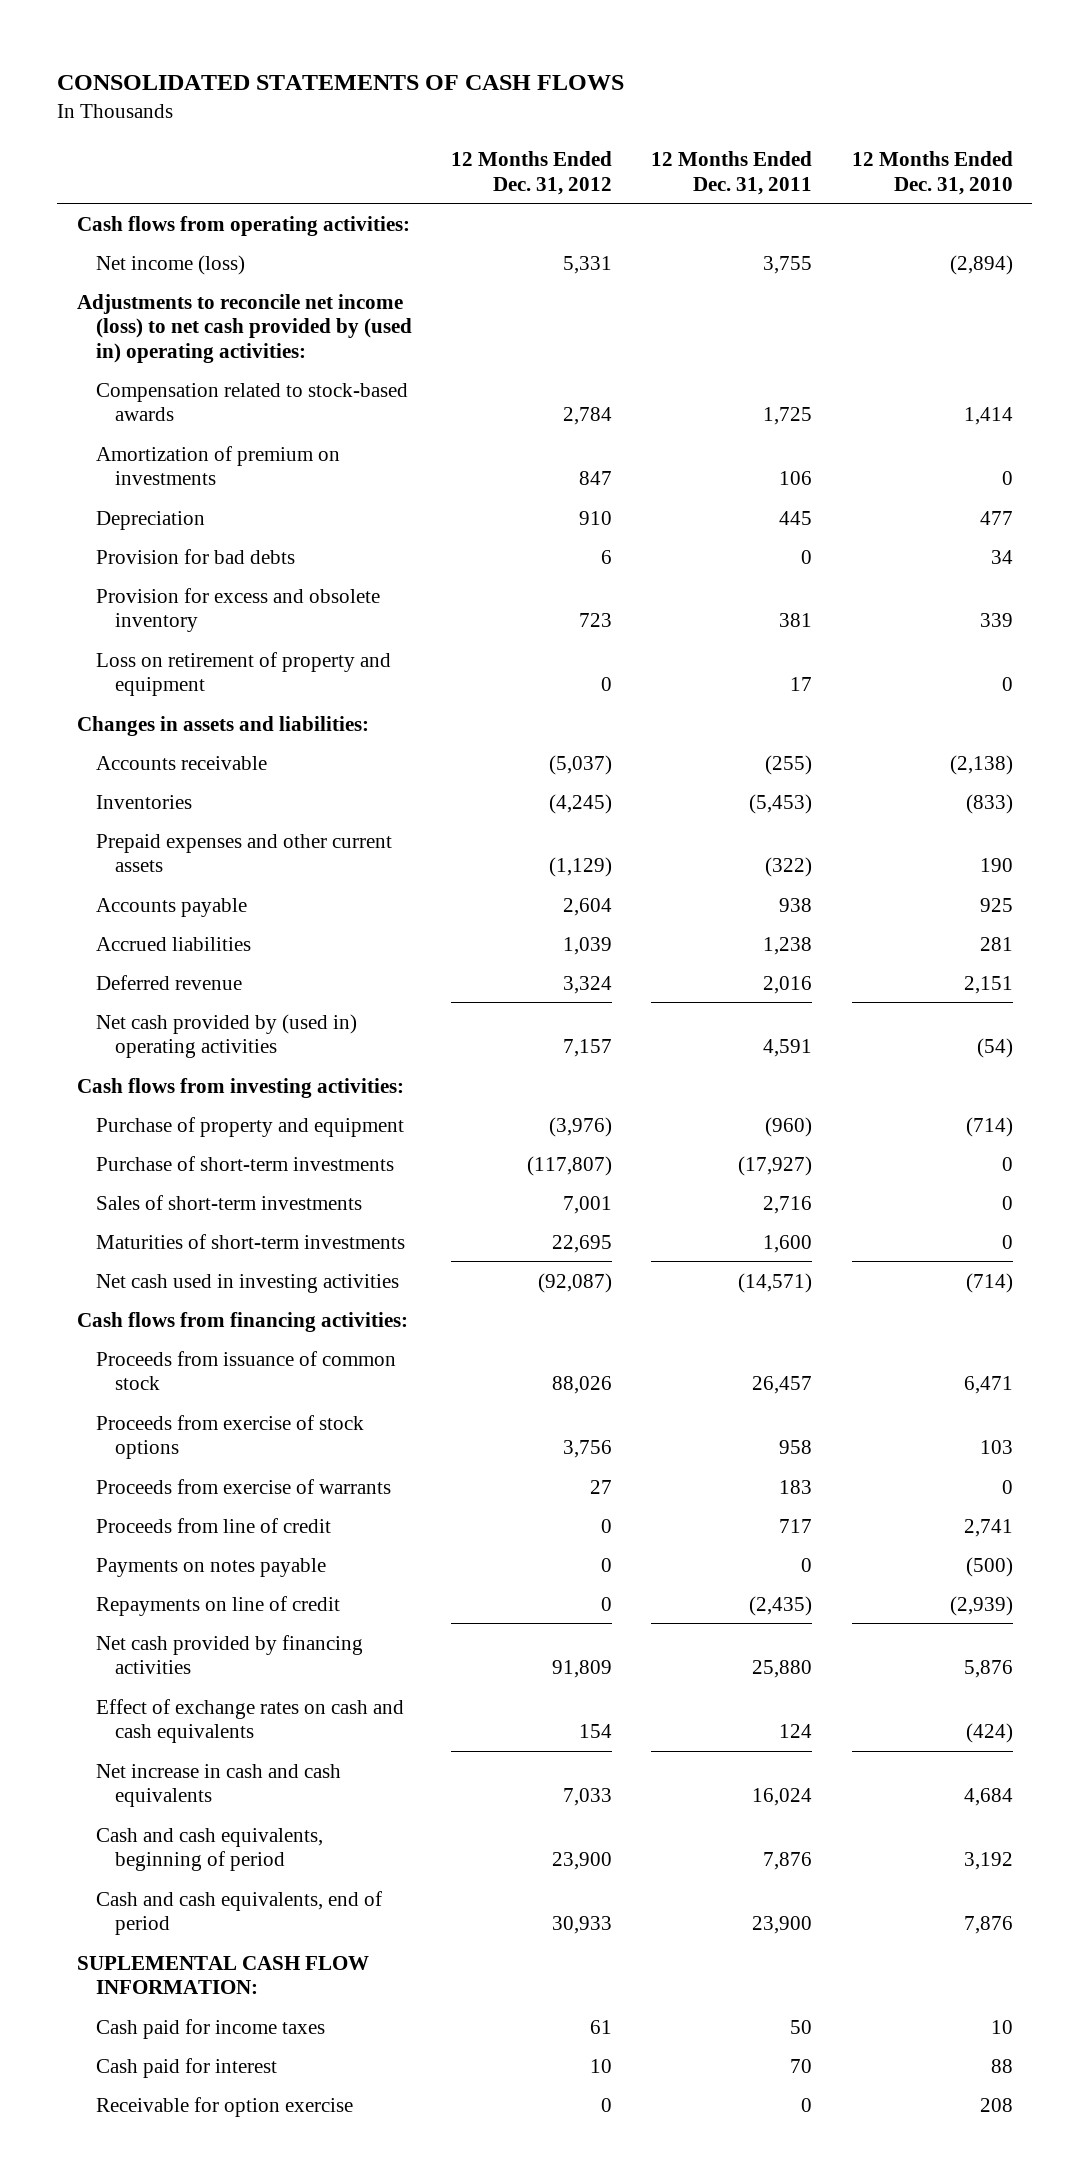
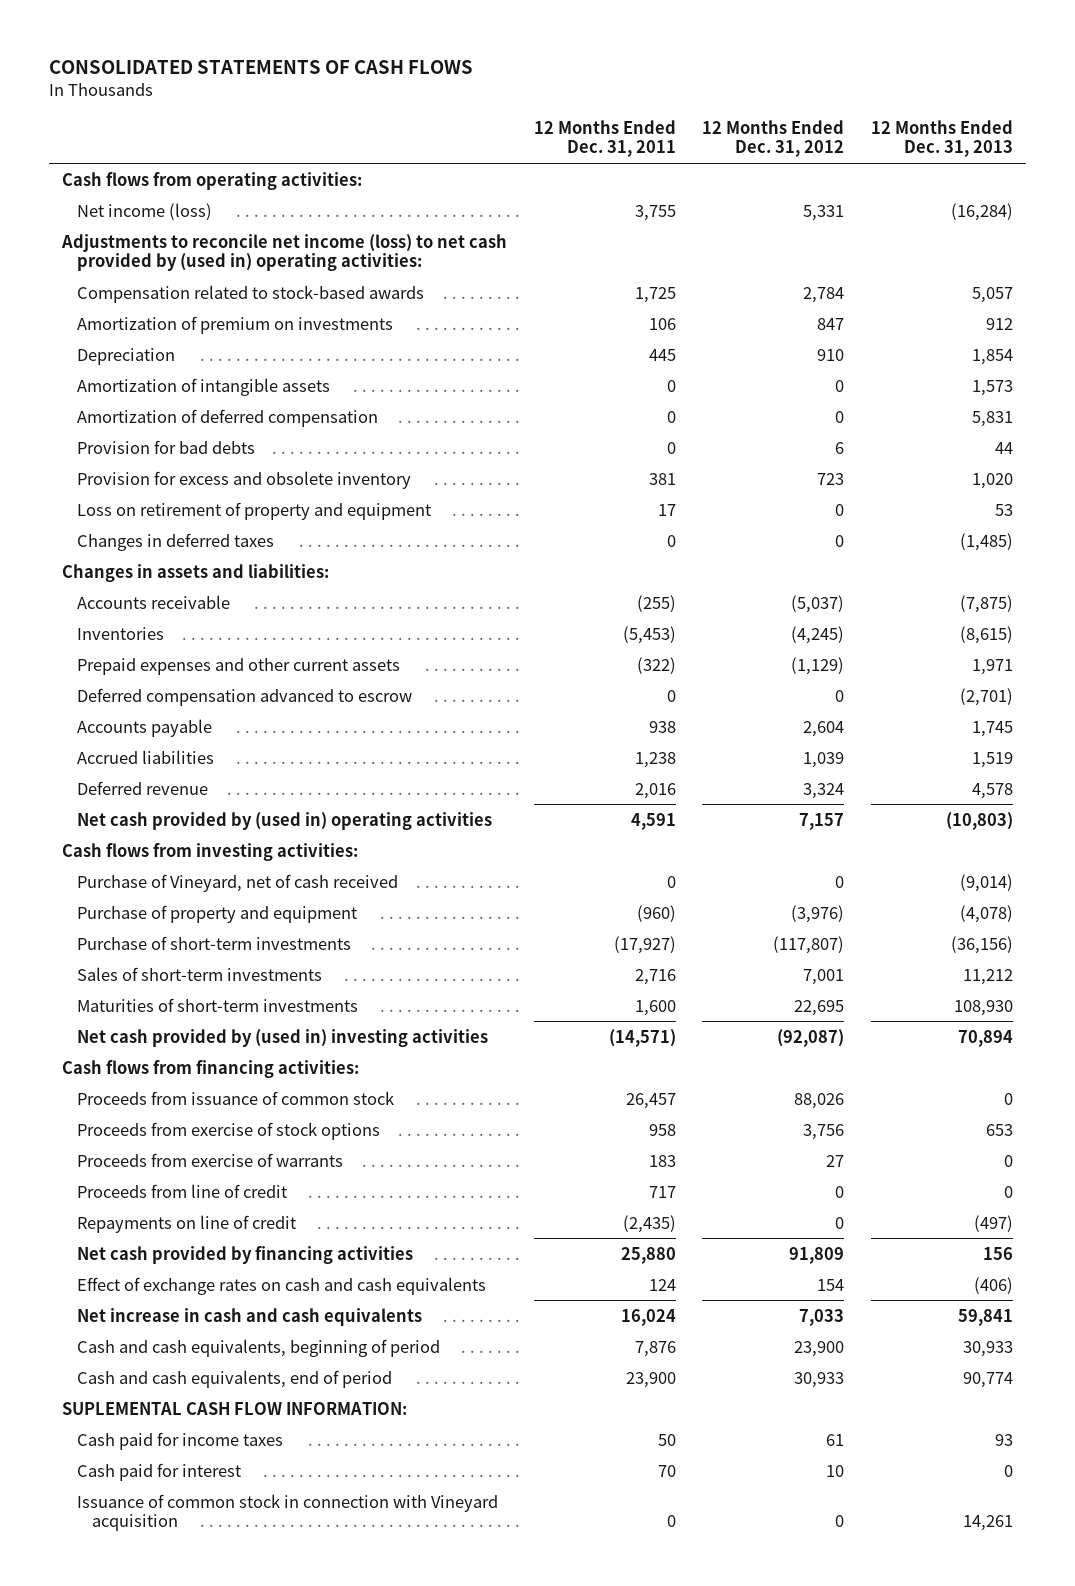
- | 12 Months Ended Dec. 31, 2012 | 12 Months Ended Dec. 31, 2011 | 12 Months Ended Dec. 31, 2010
+ | 12 Months Ended Dec. 31, 2011 | 12 Months Ended Dec. 31, 2012 | 12 Months Ended Dec. 31, 2013
+ Amortization of intangible assets | 0 | 0 | 1,573
+ Amortization of deferred compensation | 0 | 0 | 5,831
+ Changes in deferred taxes | 0 | 0 | (1,485)
+ Deferred compensation advanced to escrow | 0 | 0 | (2,701)
+ Purchase of Vineyard, net of cash received | 0 | 0 | (9,014)
- Net cash used in investing activities | (92,087) | (14,571) | (714)
+ Net cash provided by (used in) investing activities | (14,571) | (92,087) | 70,894
- Payments on notes payable | 0 | 0 | (500)
- Receivable for option exercise | 0 | 0 | 208
+ Issuance of common stock in connection with Vineyard acquisition | 0 | 0 | 14,261

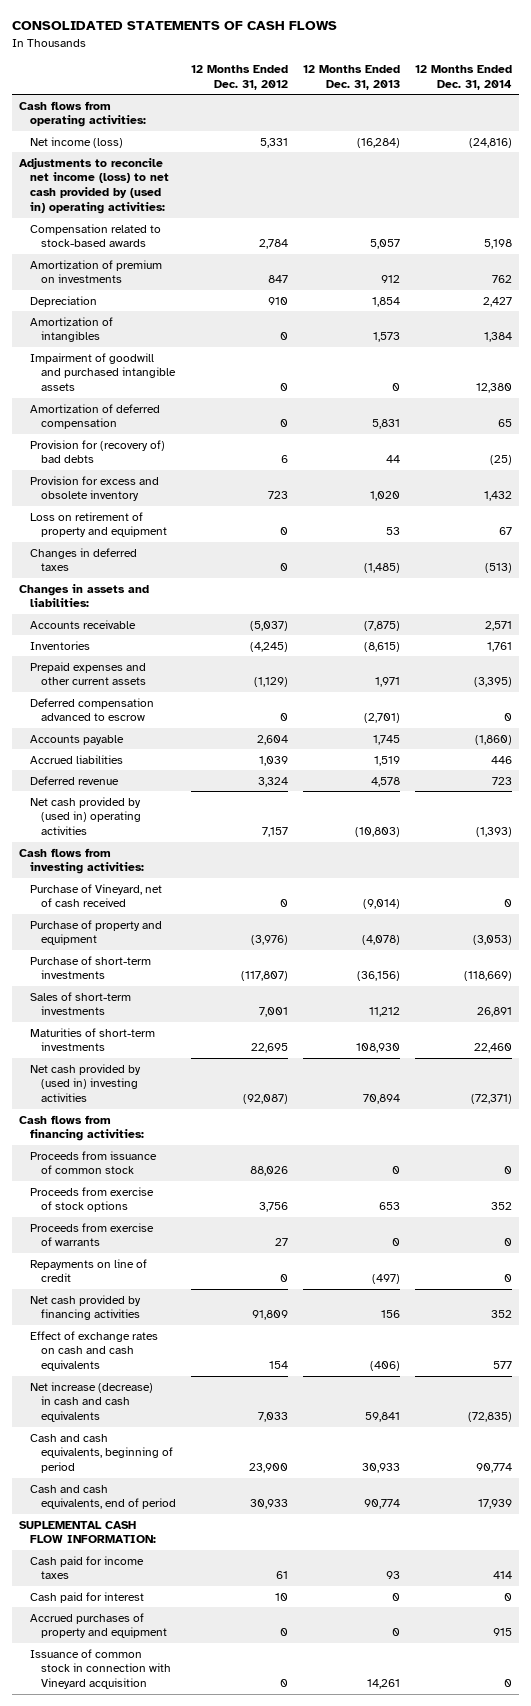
- | 12 Months Ended Dec. 31, 2011 | 12 Months Ended Dec. 31, 2012 | 12 Months Ended Dec. 31, 2013
+ | 12 Months Ended Dec. 31, 2012 | 12 Months Ended Dec. 31, 2013 | 12 Months Ended Dec. 31, 2014
- Amortization of intangible assets | 0 | 0 | 1,573
+ Amortization of intangibles | 0 | 1,573 | 1,384
+ Impairment of goodwill and purchased intangible assets | 0 | 0 | 12,380
- Provision for bad debts | 0 | 6 | 44
+ Provision for (recovery of) bad debts | 6 | 44 | (25)
- Proceeds from line of credit | 717 | 0 | 0
- Net increase in cash and cash equivalents | 16,024 | 7,033 | 59,841
+ Net increase (decrease) in cash and cash equivalents | 7,033 | 59,841 | (72,835)
+ Accrued purchases of property and equipment | 0 | 0 | 915

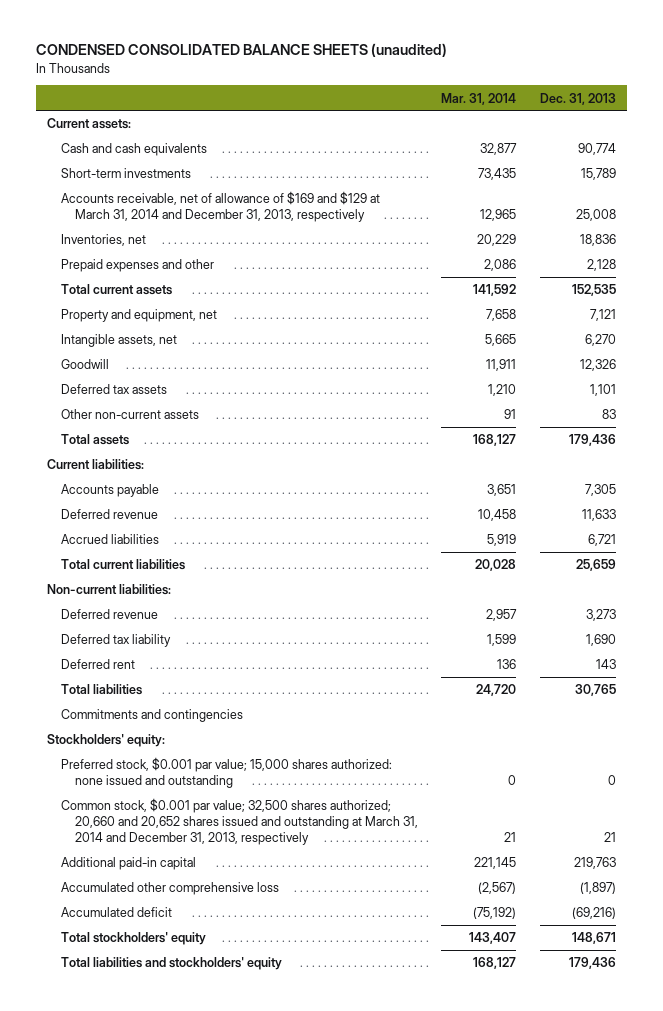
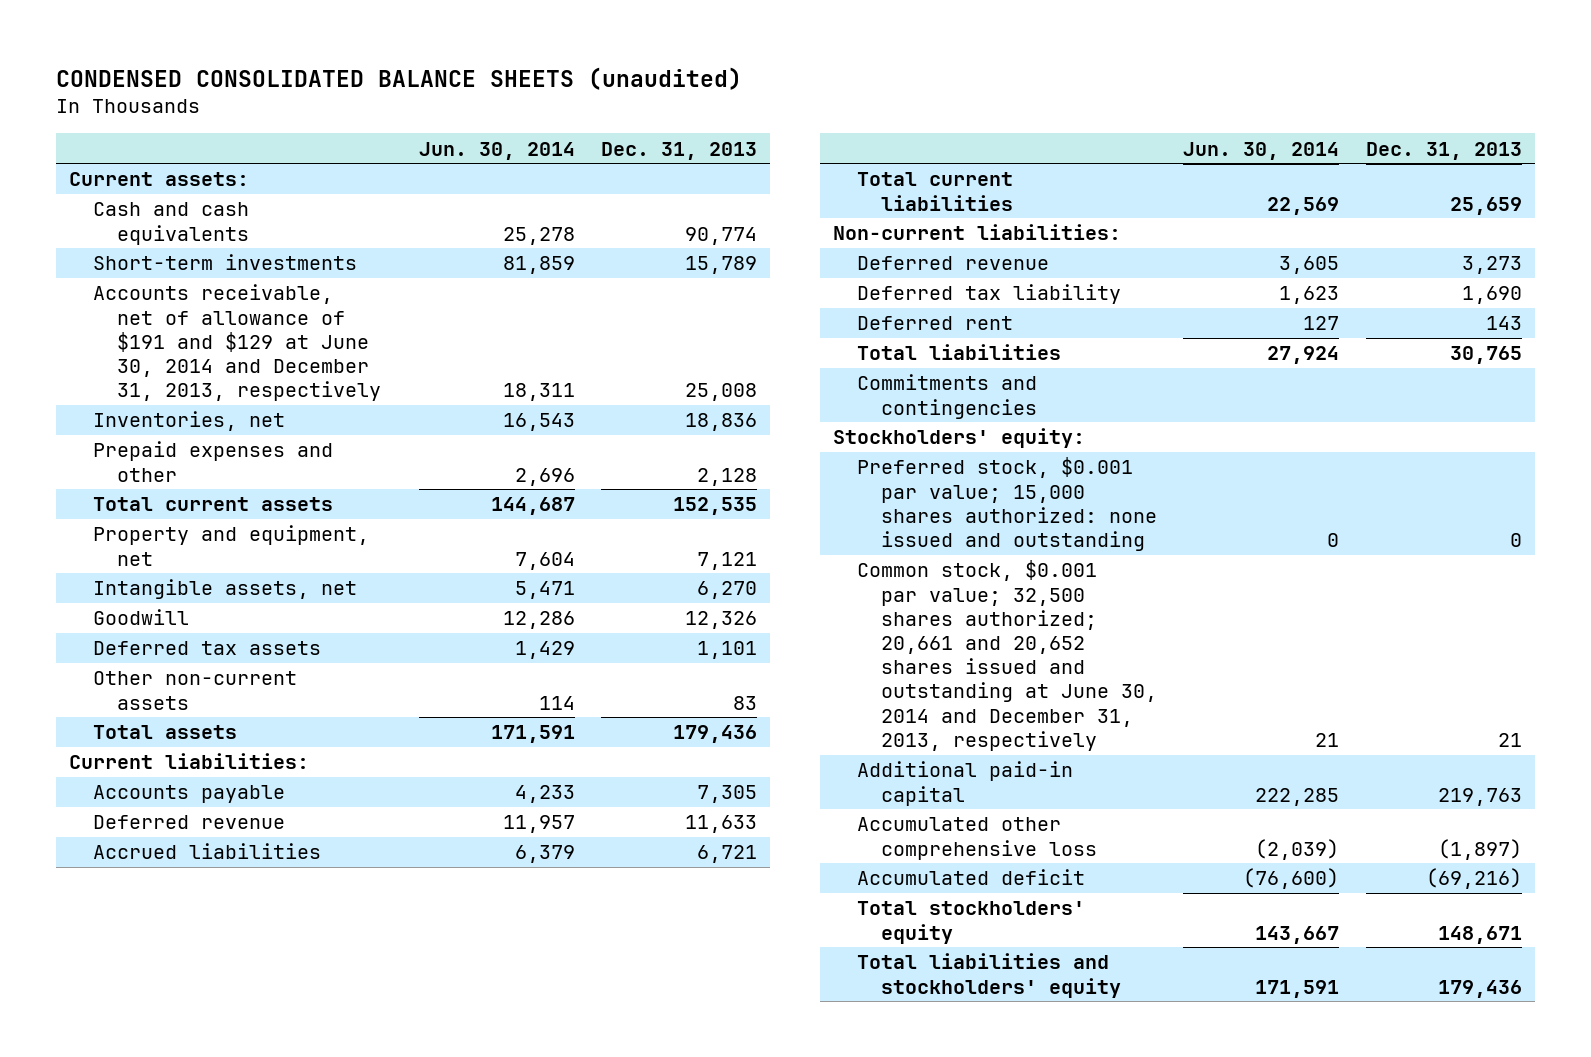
- | Mar. 31, 2014 | Dec. 31, 2013
+ | Jun. 30, 2014 | Dec. 31, 2013
- Accounts receivable, net of allowance of $169 and $129 at March 31, 2014 and December 31, 2013, respectively | 12,965 | 25,008
+ Accounts receivable, net of allowance of $191 and $129 at June 30, 2014 and December 31, 2013, respectively | 18,311 | 25,008
- Common stock, $0.001 par value; 32,500 shares authorized; 20,660 and 20,652 shares issued and outstanding at March 31, 2014 and December 31, 2013, respectively | 21 | 21
+ Common stock, $0.001 par value; 32,500 shares authorized; 20,661 and 20,652 shares issued and outstanding at June 30, 2014 and December 31, 2013, respectively | 21 | 21

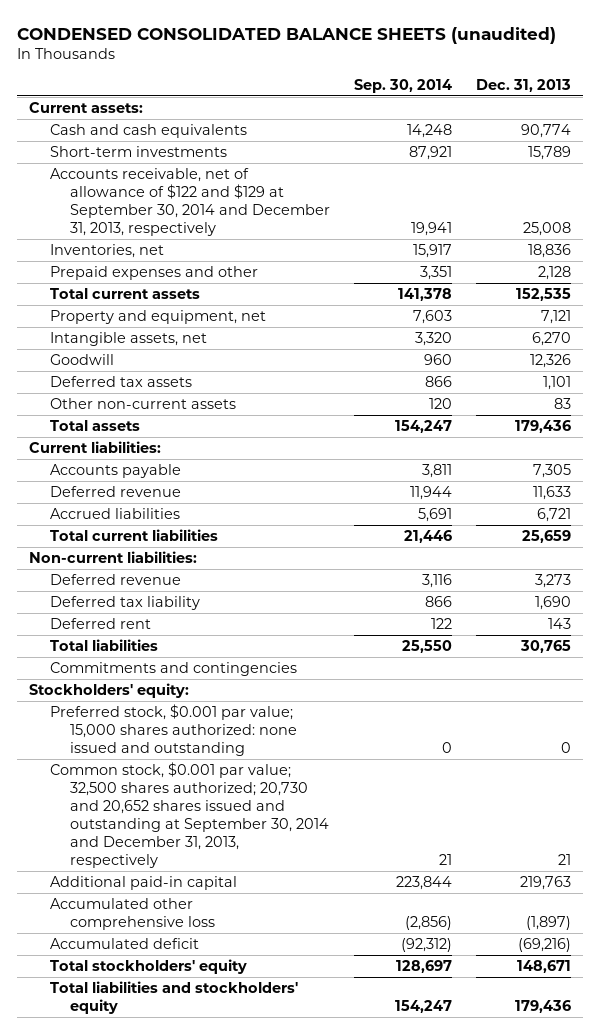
- | Jun. 30, 2014 | Dec. 31, 2013
+ | Sep. 30, 2014 | Dec. 31, 2013
- Accounts receivable, net of allowance of $191 and $129 at June 30, 2014 and December 31, 2013, respectively | 18,311 | 25,008
+ Accounts receivable, net of allowance of $122 and $129 at September 30, 2014 and December 31, 2013, respectively | 19,941 | 25,008
- Common stock, $0.001 par value; 32,500 shares authorized; 20,661 and 20,652 shares issued and outstanding at June 30, 2014 and December 31, 2013, respectively | 21 | 21
+ Common stock, $0.001 par value; 32,500 shares authorized; 20,730 and 20,652 shares issued and outstanding at September 30, 2014 and December 31, 2013, respectively | 21 | 21

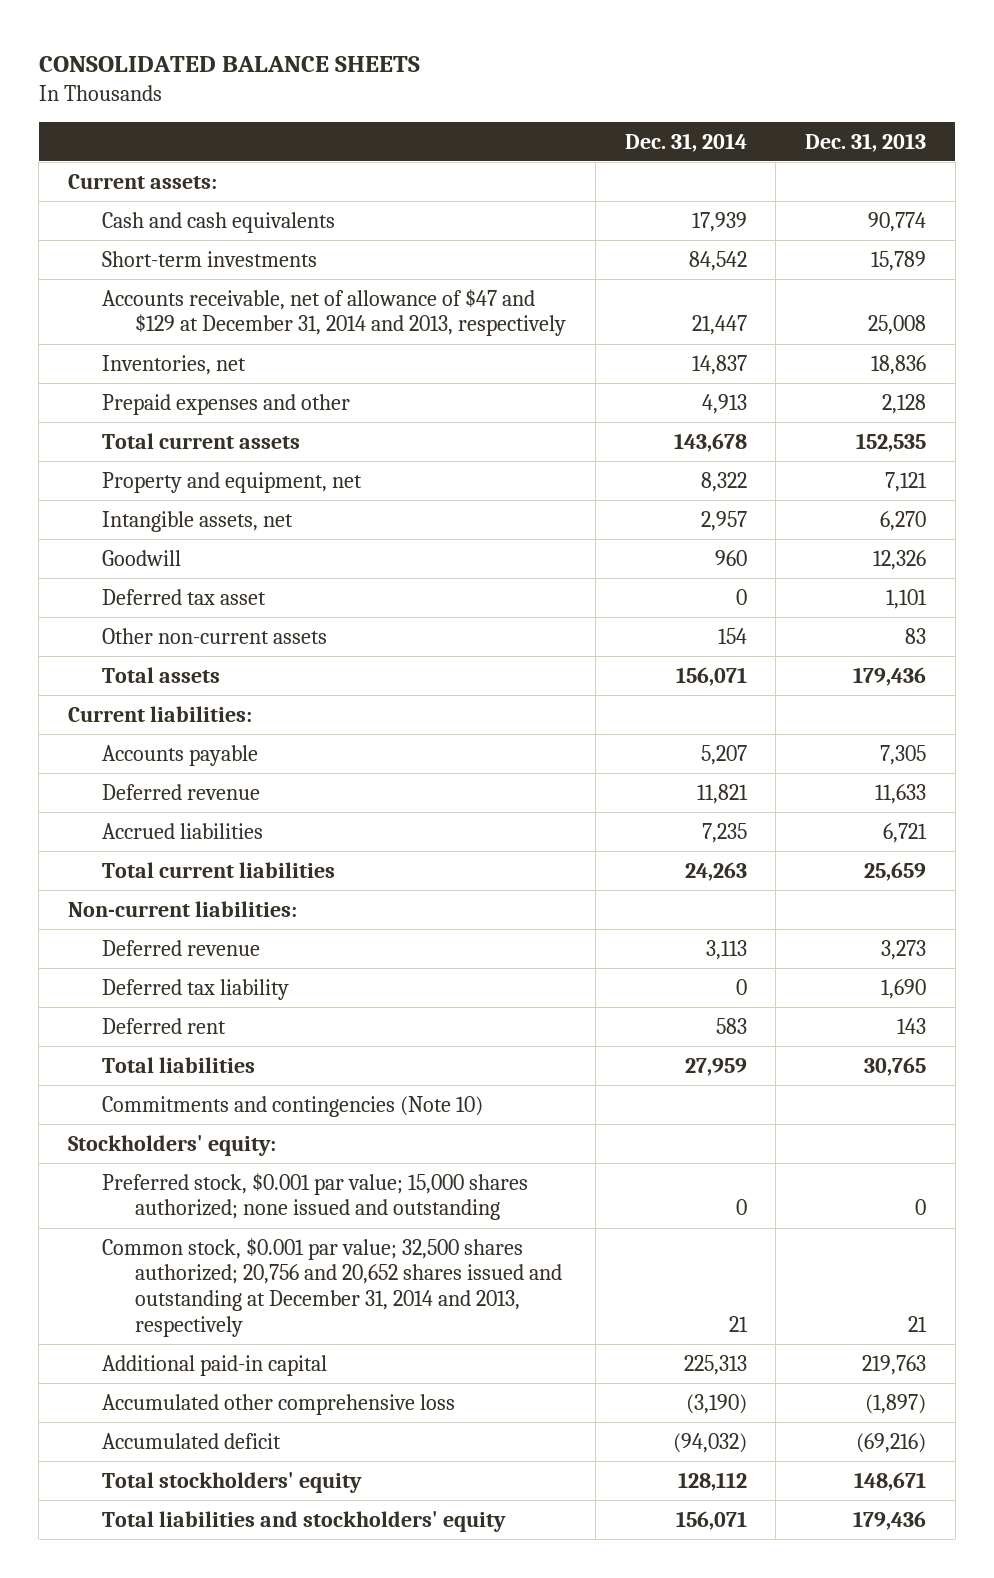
- CONDENSED CONSOLIDATED BALANCE SHEETS (unaudited)
+ CONSOLIDATED BALANCE SHEETS
- | Sep. 30, 2014 | Dec. 31, 2013
+ | Dec. 31, 2014 | Dec. 31, 2013
- Accounts receivable, net of allowance of $122 and $129 at September 30, 2014 and December 31, 2013, respectively | 19,941 | 25,008
+ Accounts receivable, net of allowance of $47 and $129 at December 31, 2014 and 2013, respectively | 21,447 | 25,008
- Deferred tax assets | 866 | 1,101
+ Deferred tax asset | 0 | 1,101
- Commitments and contingencies
+ Commitments and contingencies (Note 10)
- Preferred stock, $0.001 par value; 15,000 shares authorized: none issued and outstanding | 0 | 0
- Common stock, $0.001 par value; 32,500 shares authorized; 20,730 and 20,652 shares issued and outstanding at September 30, 2014 and December 31, 2013, respectively | 21 | 21
+ Preferred stock, $0.001 par value; 15,000 shares authorized; none issued and outstanding | 0 | 0
+ Common stock, $0.001 par value; 32,500 shares authorized; 20,756 and 20,652 shares issued and outstanding at December 31, 2014 and 2013, respectively | 21 | 21

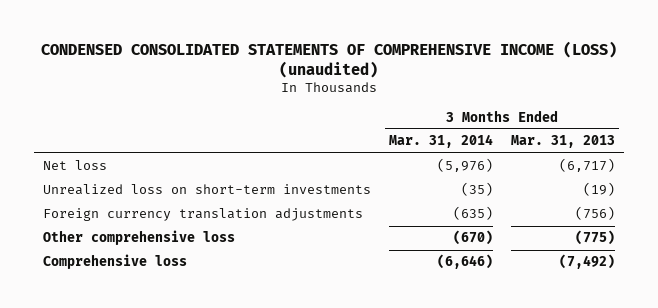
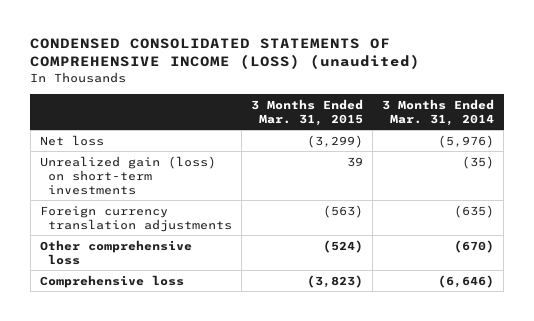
- | 3 Months Ended Mar. 31, 2014 | 3 Months Ended Mar. 31, 2013
+ | 3 Months Ended Mar. 31, 2015 | 3 Months Ended Mar. 31, 2014
- Unrealized loss on short-term investments | (35) | (19)
+ Unrealized gain (loss) on short-term investments | 39 | (35)

